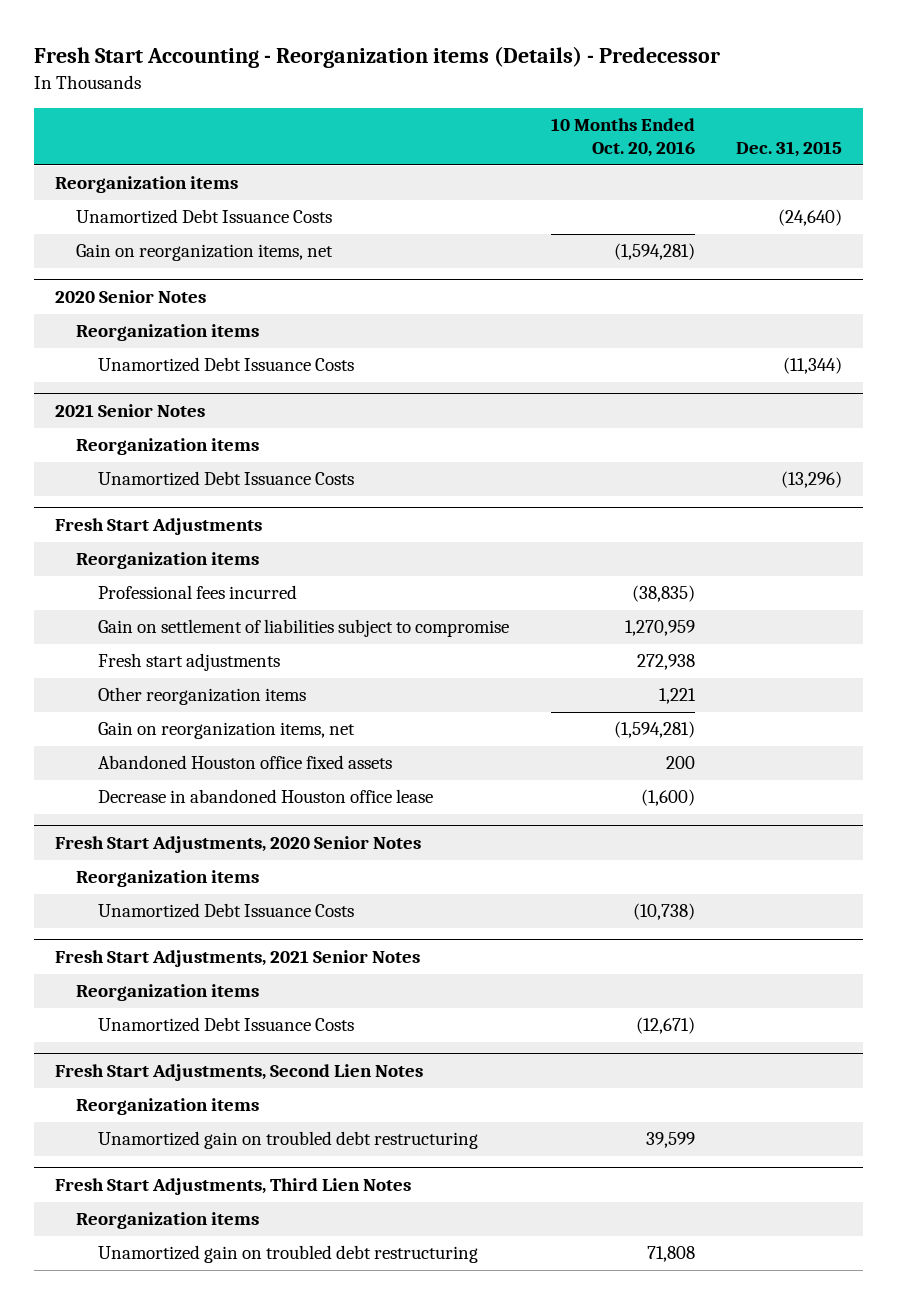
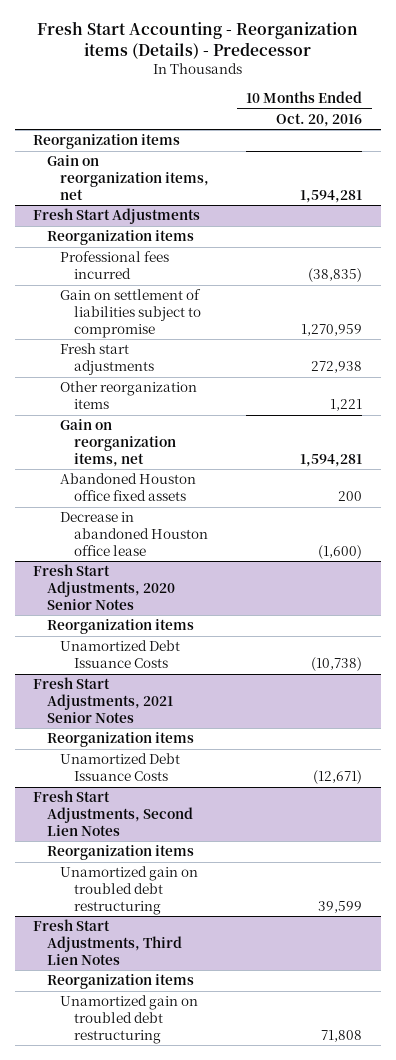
- | 10 Months Ended Oct. 20, 2016 | Dec. 31, 2015
+ | 10 Months Ended Oct. 20, 2016
- Unamortized Debt Issuance Costs | | (24,640)
- Gain on reorganization items, net | (1,594,281) |
- 2020 Senior Notes
- Reorganization items
- Unamortized Debt Issuance Costs | | (11,344)
- 2021 Senior Notes
- Reorganization items
- Unamortized Debt Issuance Costs | | (13,296)
+ Gain on reorganization items, net | 1,594,281
@ Fresh Start Adjustments
- Gain on reorganization items, net | (1,594,281) |
+ Gain on reorganization items, net | 1,594,281

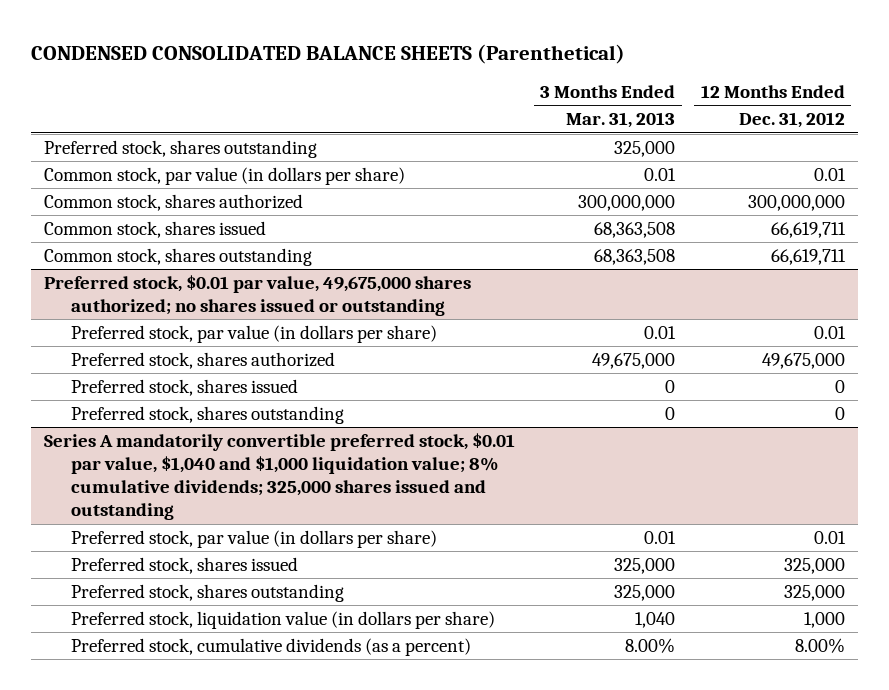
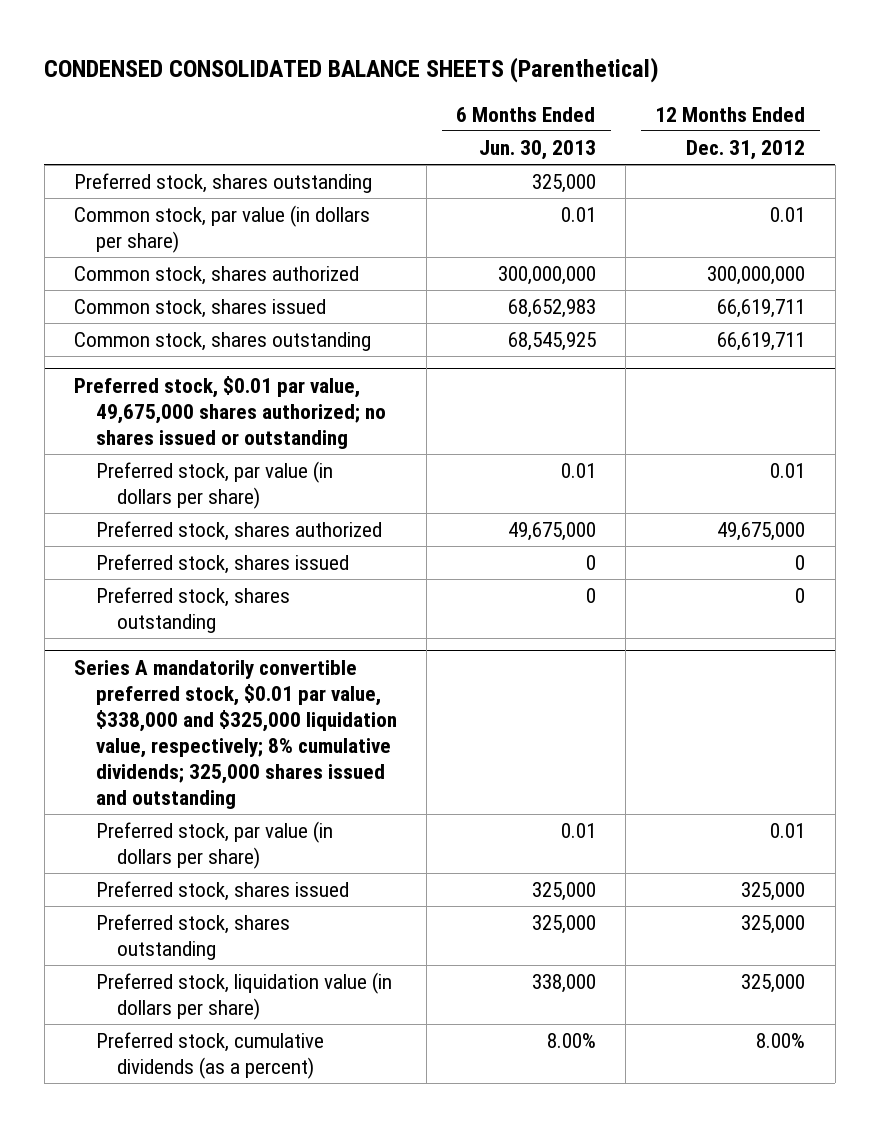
- | 3 Months Ended Mar. 31, 2013 | 12 Months Ended Dec. 31, 2012
+ | 6 Months Ended Jun. 30, 2013 | 12 Months Ended Dec. 31, 2012
- Series A mandatorily convertible preferred stock, $0.01 par value, $1,040 and $1,000 liquidation value; 8% cumulative dividends; 325,000 shares issued and outstanding
+ Series A mandatorily convertible preferred stock, $0.01 par value, $338,000 and $325,000 liquidation value, respectively; 8% cumulative dividends; 325,000 shares issued and outstanding
- Preferred stock, liquidation value (in dollars per share) | 1,040 | 1,000
+ Preferred stock, liquidation value (in dollars per share) | 338,000 | 325,000

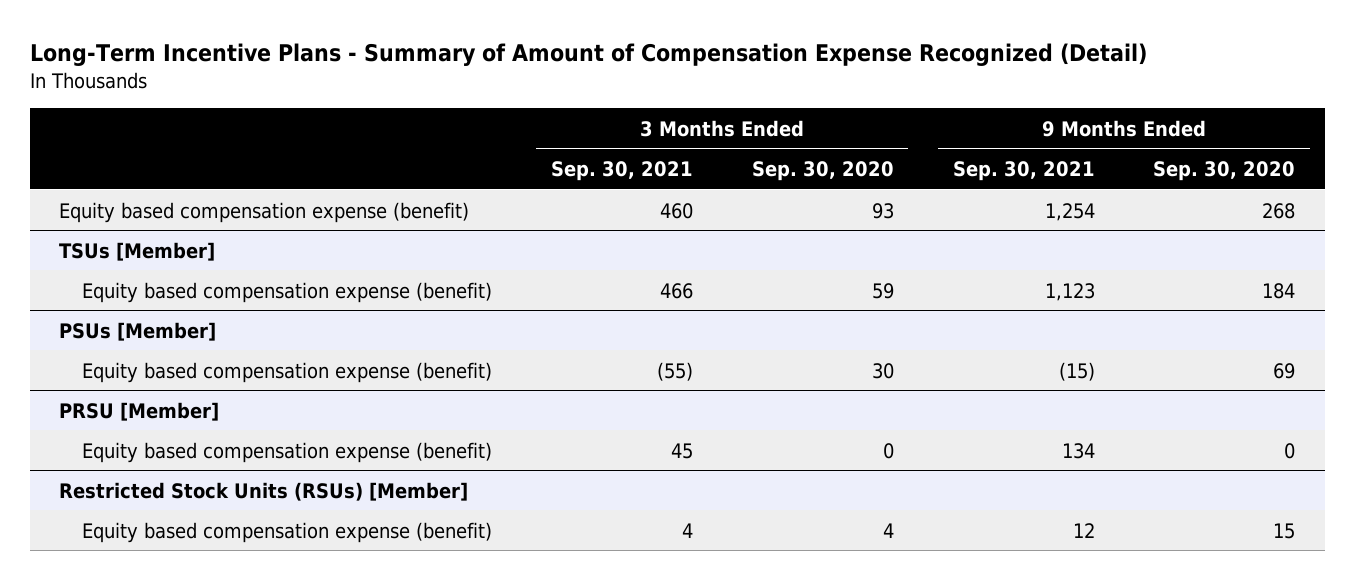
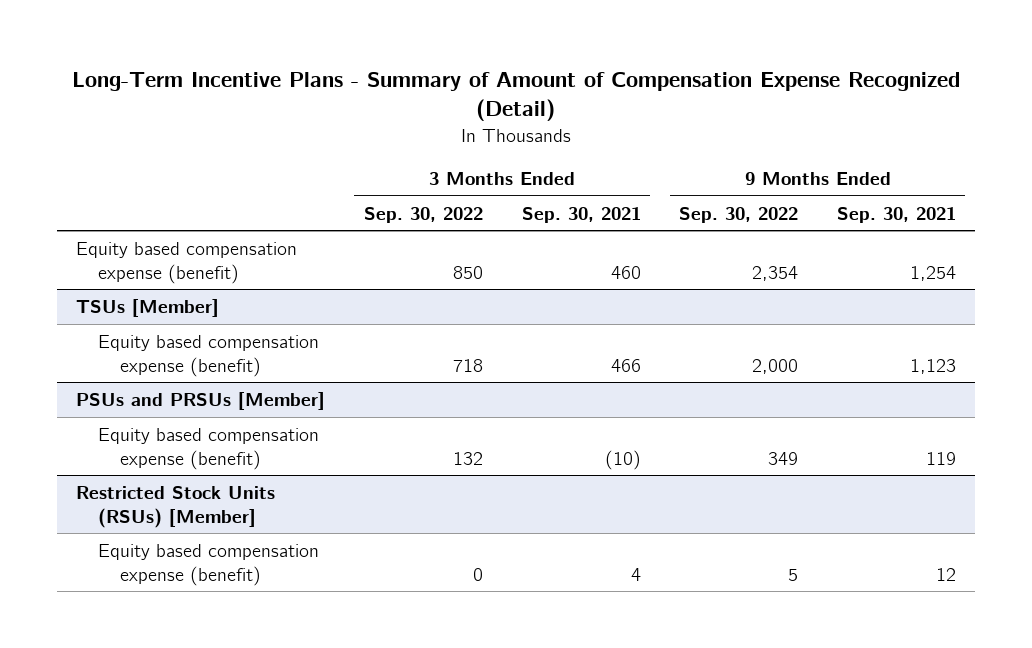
- | 3 Months Ended Sep. 30, 2021 | 3 Months Ended Sep. 30, 2020 | 9 Months Ended Sep. 30, 2021 | 9 Months Ended Sep. 30, 2020
+ | 3 Months Ended Sep. 30, 2022 | 3 Months Ended Sep. 30, 2021 | 9 Months Ended Sep. 30, 2022 | 9 Months Ended Sep. 30, 2021
- PSUs [Member]
- Equity based compensation expense (benefit) | (55) | 30 | (15) | 69
- PRSU [Member]
- Equity based compensation expense (benefit) | 45 | 0 | 134 | 0
+ PSUs and PRSUs [Member]
+ Equity based compensation expense (benefit) | 132 | (10) | 349 | 119

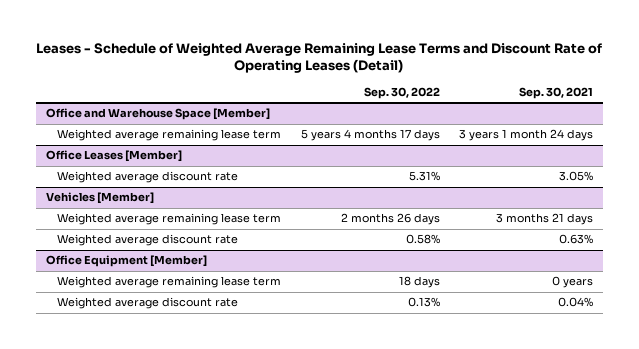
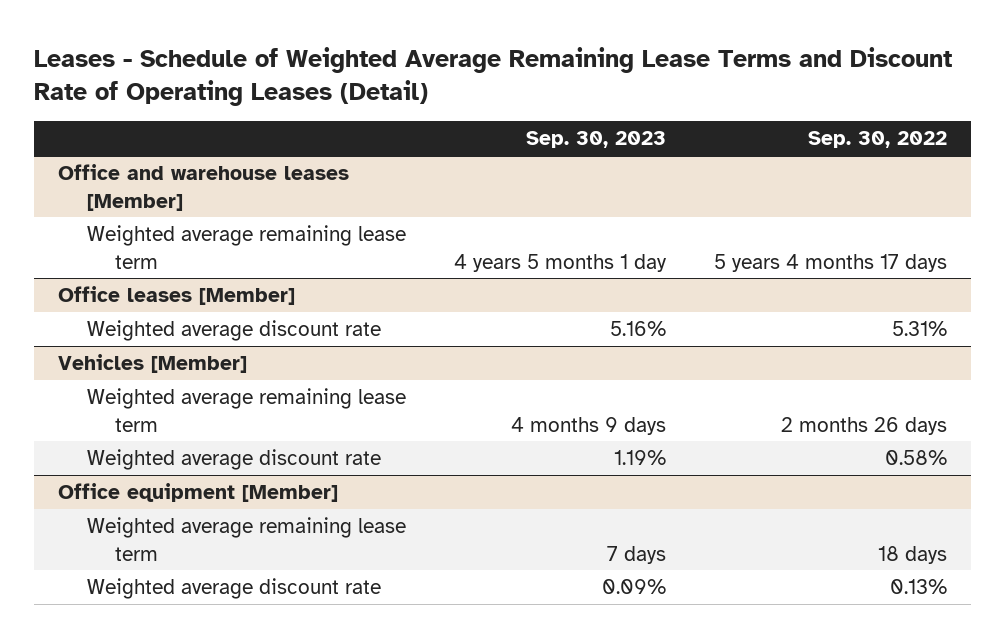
- | Sep. 30, 2022 | Sep. 30, 2021
+ | Sep. 30, 2023 | Sep. 30, 2022
- Office and Warehouse Space [Member]
+ Office and warehouse leases [Member]
- Office Leases [Member]
+ Office leases [Member]
- Office Equipment [Member]
+ Office equipment [Member]

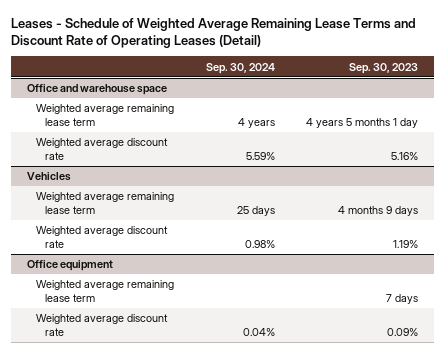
- | Sep. 30, 2023 | Sep. 30, 2022
+ | Sep. 30, 2024 | Sep. 30, 2023
- Office and warehouse leases [Member]
+ Office and warehouse space
- Office leases [Member]
- Vehicles [Member]
+ Vehicles
- Office equipment [Member]
+ Office equipment

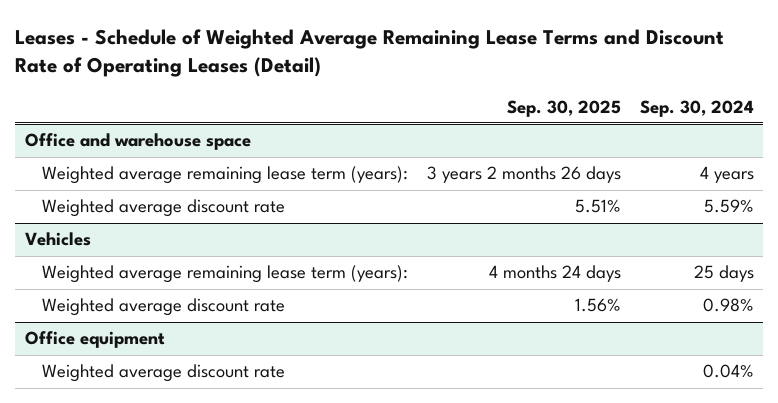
- | Sep. 30, 2024 | Sep. 30, 2023
+ | Sep. 30, 2025 | Sep. 30, 2024
@ Office and warehouse space
- Weighted average remaining lease term | 4 years | 4 years 5 months 1 day
+ Weighted average remaining lease term (years): | 3 years 2 months 26 days | 4 years
@ Vehicles
- Weighted average remaining lease term | 25 days | 4 months 9 days
+ Weighted average remaining lease term (years): | 4 months 24 days | 25 days
@ Office equipment
- Weighted average remaining lease term | | 7 days

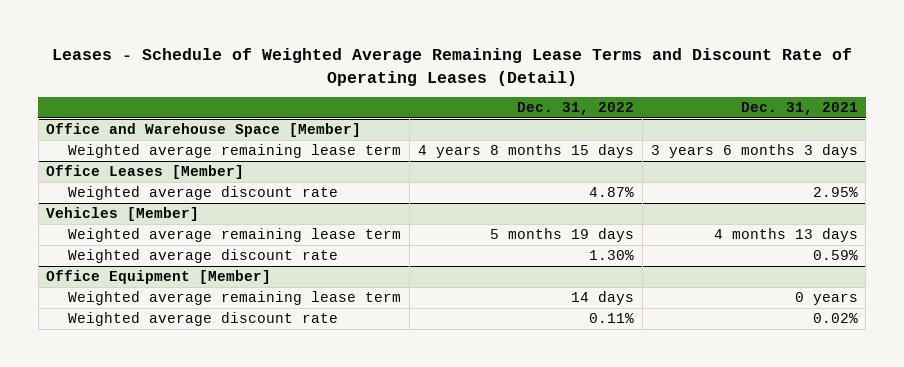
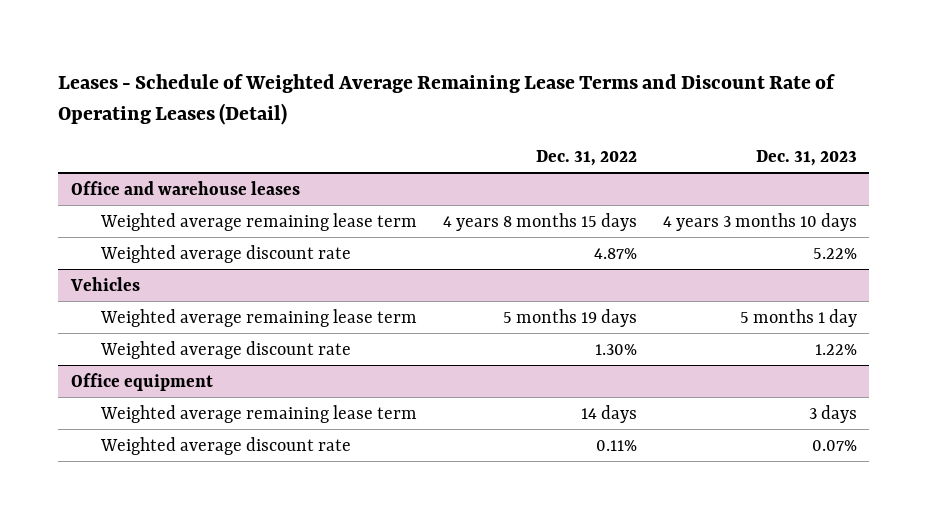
- | Dec. 31, 2022 | Dec. 31, 2021
+ | Dec. 31, 2022 | Dec. 31, 2023
- Office and Warehouse Space [Member]
+ Office and warehouse leases
- Office Leases [Member]
- Vehicles [Member]
+ Vehicles
- Office Equipment [Member]
+ Office equipment

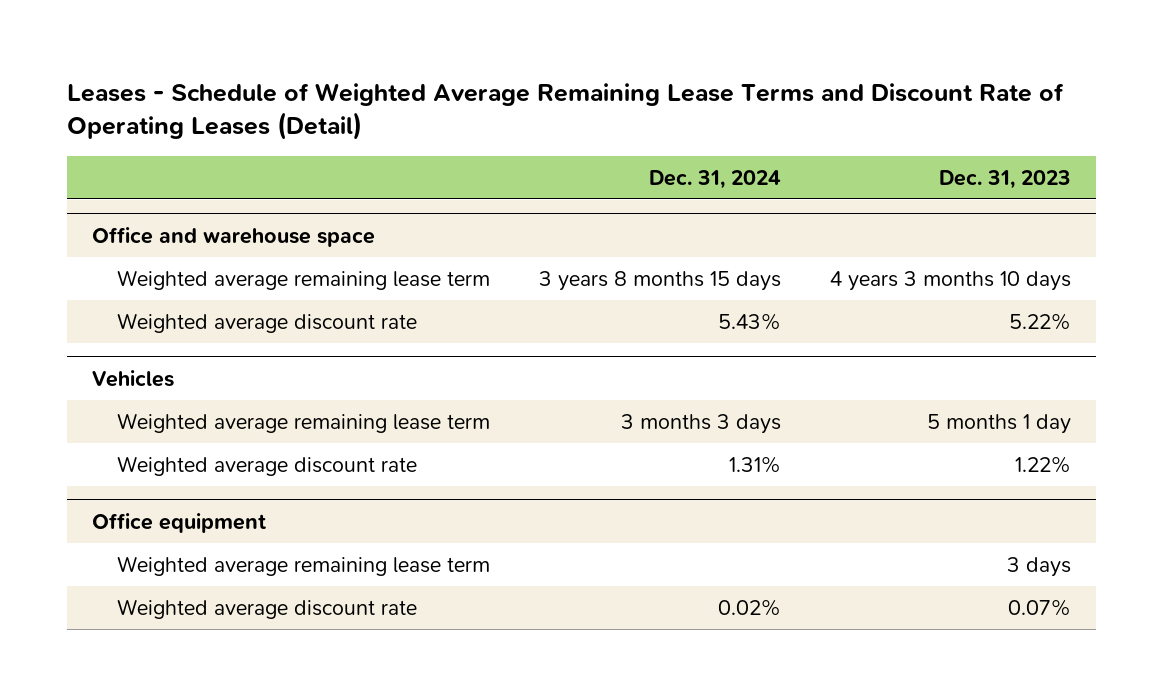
- | Dec. 31, 2022 | Dec. 31, 2023
+ | Dec. 31, 2024 | Dec. 31, 2023
- Office and warehouse leases
+ Office and warehouse space

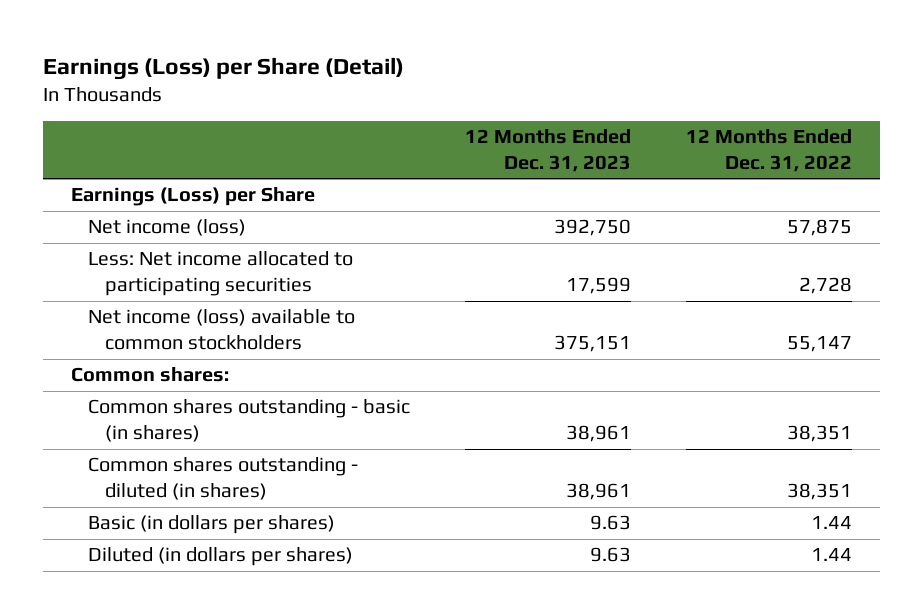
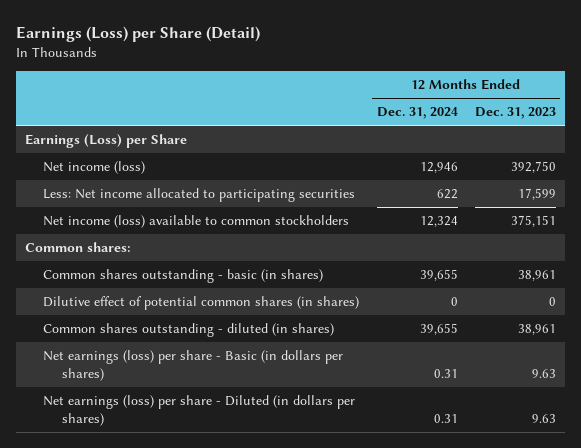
- | 12 Months Ended Dec. 31, 2023 | 12 Months Ended Dec. 31, 2022
+ | 12 Months Ended Dec. 31, 2024 | 12 Months Ended Dec. 31, 2023
+ Dilutive effect of potential common shares (in shares) | 0 | 0
- Basic (in dollars per shares) | 9.63 | 1.44
- Diluted (in dollars per shares) | 9.63 | 1.44
+ Net earnings (loss) per share - Basic (in dollars per shares) | 0.31 | 9.63
+ Net earnings (loss) per share - Diluted (in dollars per shares) | 0.31 | 9.63

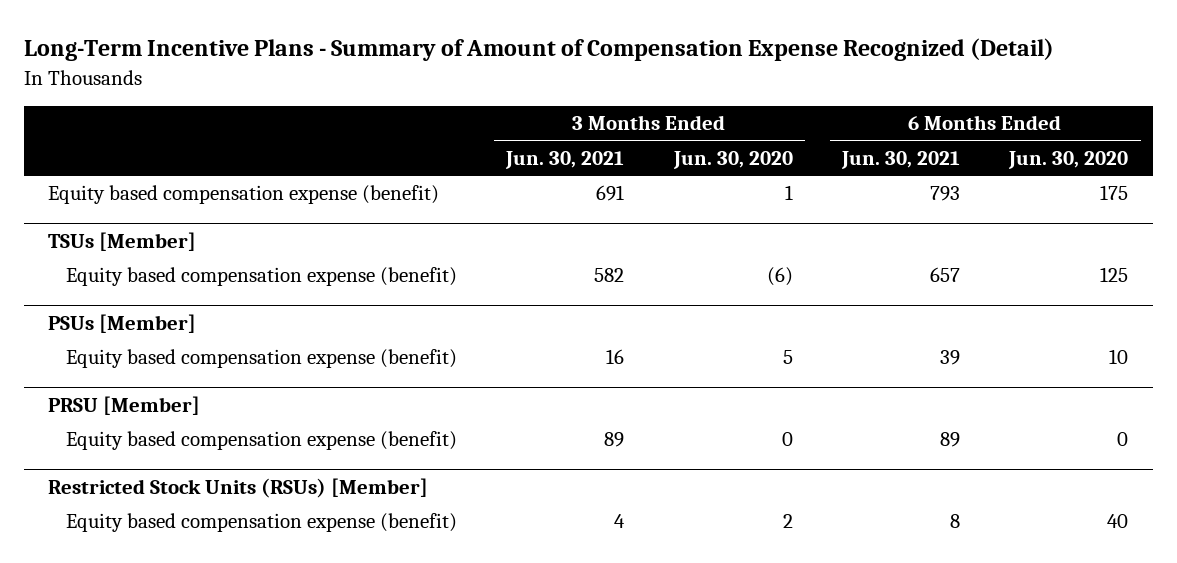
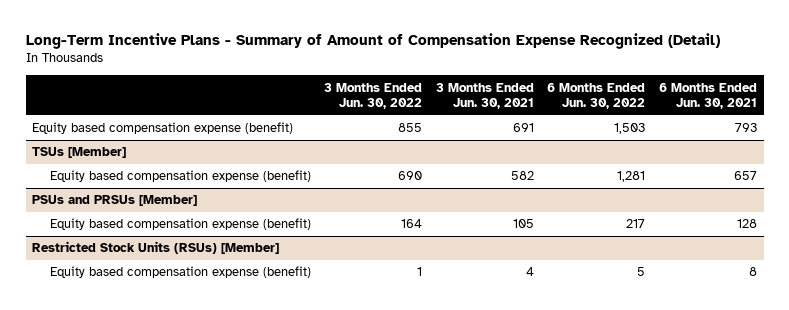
- | 3 Months Ended Jun. 30, 2021 | 3 Months Ended Jun. 30, 2020 | 6 Months Ended Jun. 30, 2021 | 6 Months Ended Jun. 30, 2020
+ | 3 Months Ended Jun. 30, 2022 | 3 Months Ended Jun. 30, 2021 | 6 Months Ended Jun. 30, 2022 | 6 Months Ended Jun. 30, 2021
- PSUs [Member]
- Equity based compensation expense (benefit) | 16 | 5 | 39 | 10
- PRSU [Member]
- Equity based compensation expense (benefit) | 89 | 0 | 89 | 0
+ PSUs and PRSUs [Member]
+ Equity based compensation expense (benefit) | 164 | 105 | 217 | 128

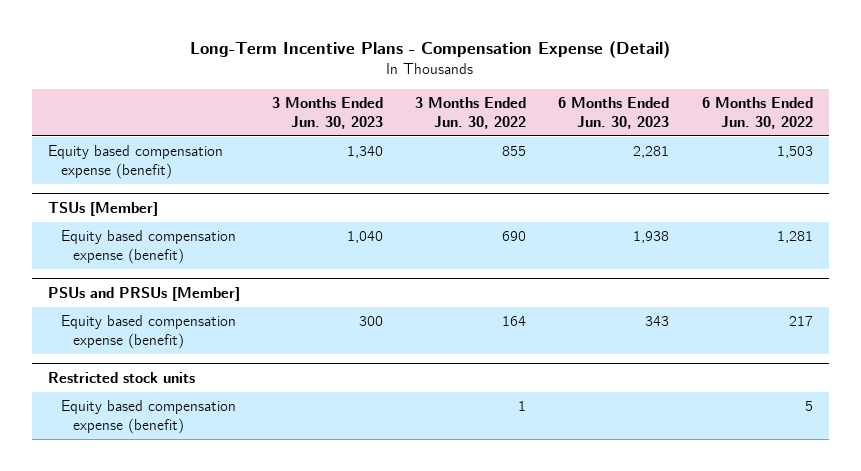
- Long-Term Incentive Plans - Summary of Amount of Compensation Expense Recognized (Detail)
+ Long-Term Incentive Plans - Compensation Expense (Detail)
- | 3 Months Ended Jun. 30, 2022 | 3 Months Ended Jun. 30, 2021 | 6 Months Ended Jun. 30, 2022 | 6 Months Ended Jun. 30, 2021
+ | 3 Months Ended Jun. 30, 2023 | 3 Months Ended Jun. 30, 2022 | 6 Months Ended Jun. 30, 2023 | 6 Months Ended Jun. 30, 2022
- Restricted Stock Units (RSUs) [Member]
+ Restricted stock units

